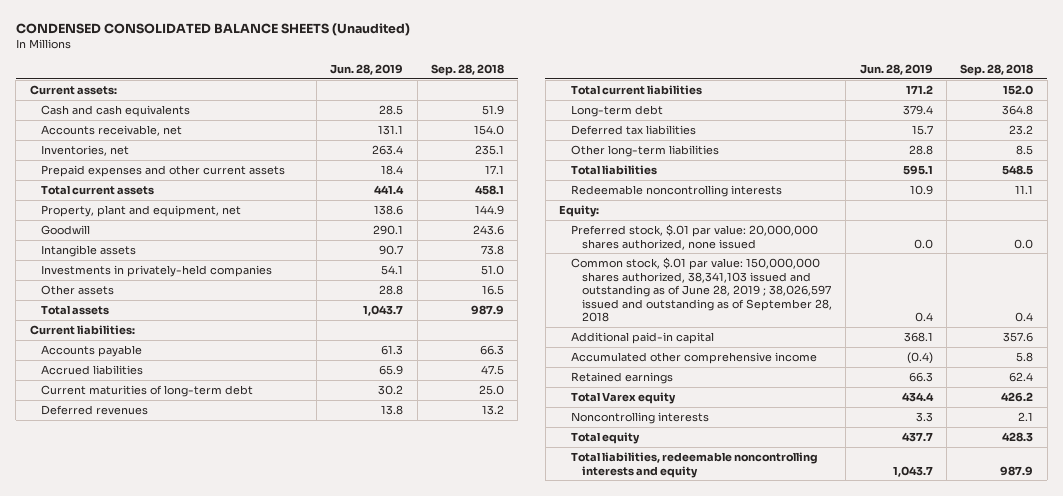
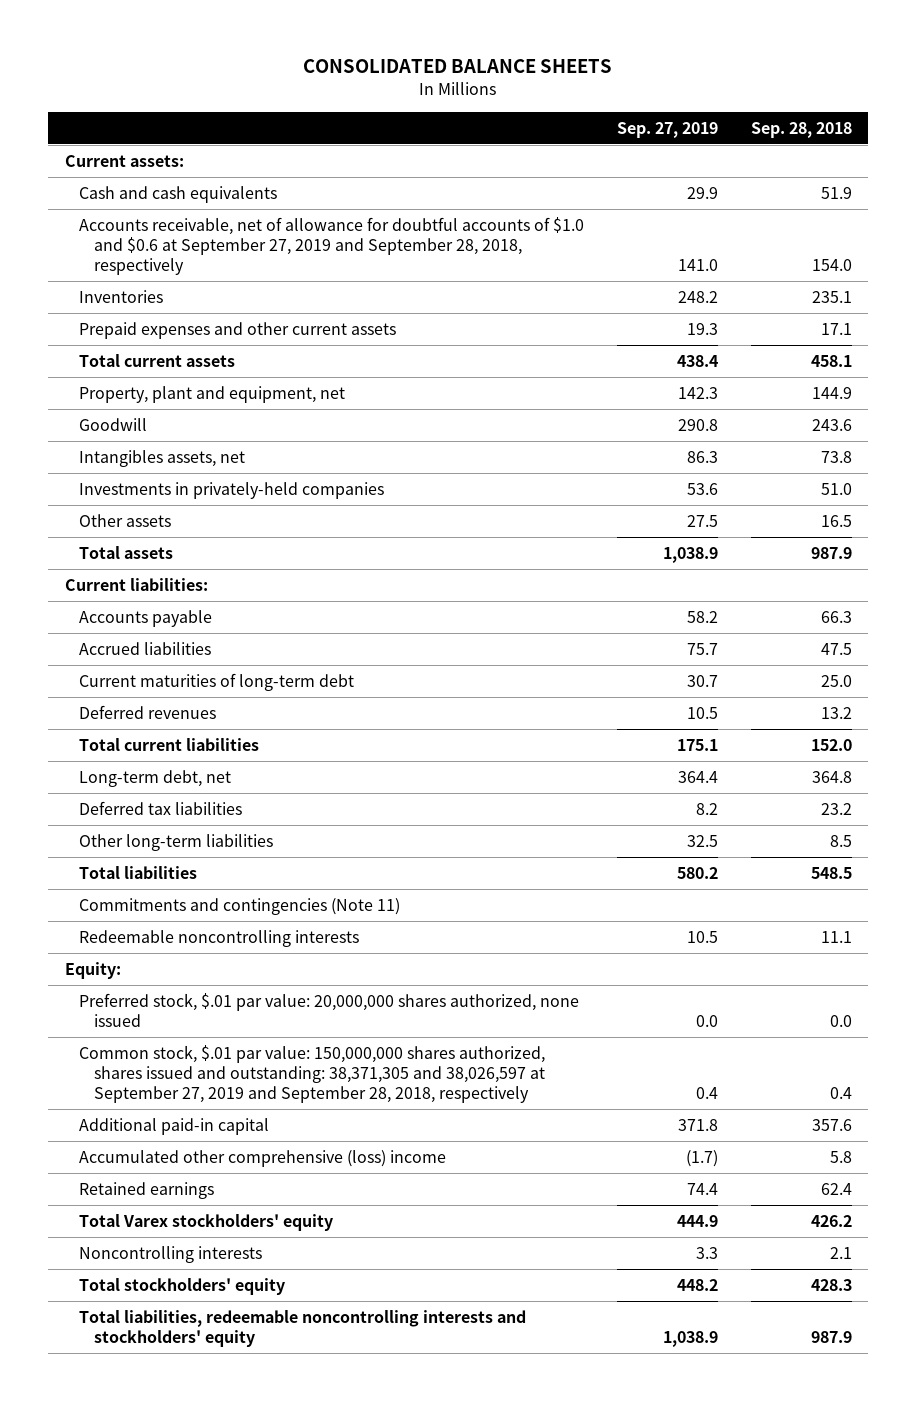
- CONDENSED CONSOLIDATED BALANCE SHEETS (Unaudited)
+ CONSOLIDATED BALANCE SHEETS
- | Jun. 28, 2019 | Sep. 28, 2018
+ | Sep. 27, 2019 | Sep. 28, 2018
- Accounts receivable, net | 131.1 | 154.0
- Inventories, net | 263.4 | 235.1
+ Accounts receivable, net of allowance for doubtful accounts of $1.0 and $0.6 at September 27, 2019 and September 28, 2018, respectively | 141.0 | 154.0
+ Inventories | 248.2 | 235.1
- Intangible assets | 90.7 | 73.8
+ Intangibles assets, net | 86.3 | 73.8
- Long-term debt | 379.4 | 364.8
+ Long-term debt, net | 364.4 | 364.8
+ Commitments and contingencies (Note 11)
- Common stock, $.01 par value: 150,000,000 shares authorized, 38,341,103 issued and outstanding as of June 28, 2019 ; 38,026,597 issued and outstanding as of September 28, 2018 | 0.4 | 0.4
+ Common stock, $.01 par value: 150,000,000 shares authorized, shares issued and outstanding: 38,371,305 and 38,026,597 at September 27, 2019 and September 28, 2018, respectively | 0.4 | 0.4
- Accumulated other comprehensive income | (0.4) | 5.8
+ Accumulated other comprehensive (loss) income | (1.7) | 5.8
- Total Varex equity | 434.4 | 426.2
+ Total Varex stockholders' equity | 444.9 | 426.2
- Total equity | 437.7 | 428.3
- Total liabilities, redeemable noncontrolling interests and equity | 1,043.7 | 987.9
+ Total stockholders' equity | 448.2 | 428.3
+ Total liabilities, redeemable noncontrolling interests and stockholders' equity | 1,038.9 | 987.9

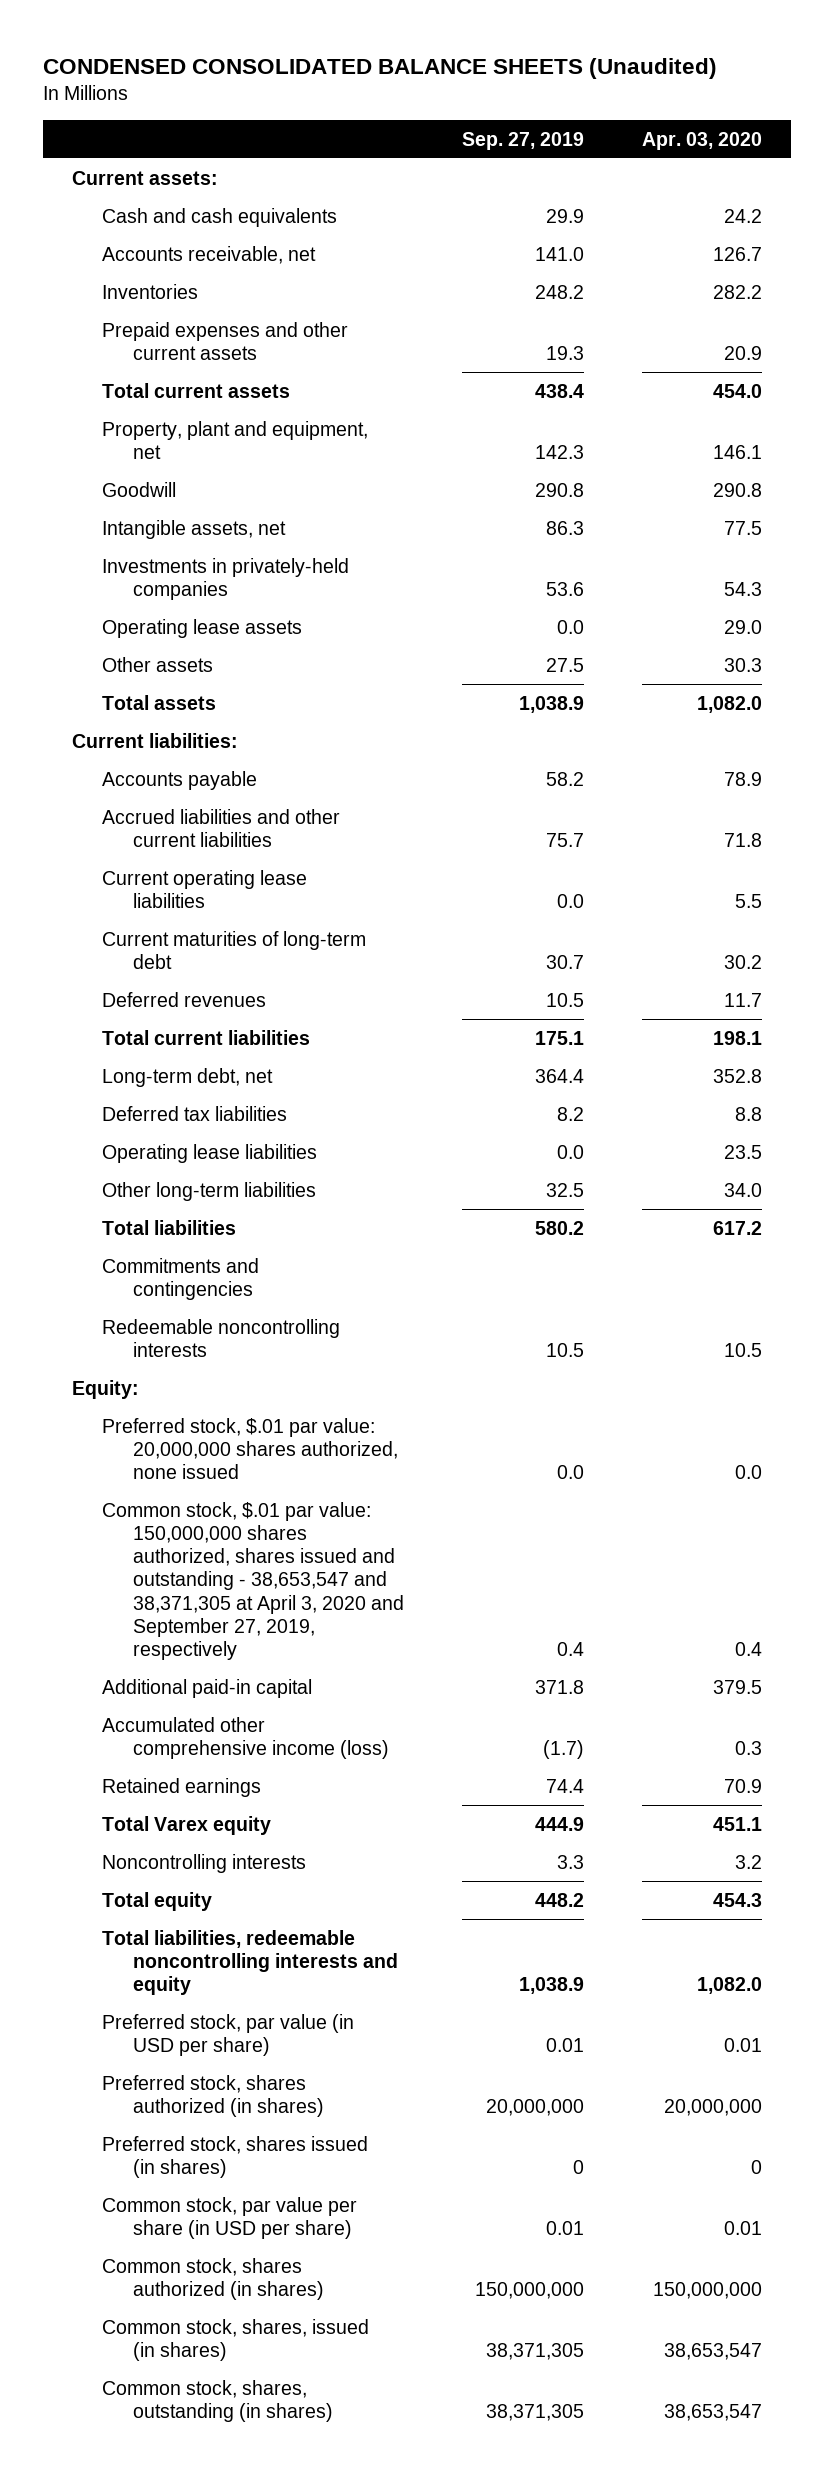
- CONSOLIDATED BALANCE SHEETS
+ CONDENSED CONSOLIDATED BALANCE SHEETS (Unaudited)
- | Sep. 27, 2019 | Sep. 28, 2018
+ | Sep. 27, 2019 | Apr. 03, 2020
- Accounts receivable, net of allowance for doubtful accounts of $1.0 and $0.6 at September 27, 2019 and September 28, 2018, respectively | 141.0 | 154.0
+ Accounts receivable, net | 141.0 | 126.7
- Intangibles assets, net | 86.3 | 73.8
+ Intangible assets, net | 86.3 | 77.5
+ Operating lease assets | 0.0 | 29.0
- Accrued liabilities | 75.7 | 47.5
+ Accrued liabilities and other current liabilities | 75.7 | 71.8
+ Current operating lease liabilities | 0.0 | 5.5
+ Operating lease liabilities | 0.0 | 23.5
- Commitments and contingencies (Note 11)
+ Commitments and contingencies
- Common stock, $.01 par value: 150,000,000 shares authorized, shares issued and outstanding: 38,371,305 and 38,026,597 at September 27, 2019 and September 28, 2018, respectively | 0.4 | 0.4
+ Common stock, $.01 par value: 150,000,000 shares authorized, shares issued and outstanding - 38,653,547 and 38,371,305 at April 3, 2020 and September 27, 2019, respectively | 0.4 | 0.4
- Accumulated other comprehensive (loss) income | (1.7) | 5.8
+ Accumulated other comprehensive income (loss) | (1.7) | 0.3
- Total Varex stockholders' equity | 444.9 | 426.2
+ Total Varex equity | 444.9 | 451.1
- Total stockholders' equity | 448.2 | 428.3
- Total liabilities, redeemable noncontrolling interests and stockholders' equity | 1,038.9 | 987.9
+ Total equity | 448.2 | 454.3
+ Total liabilities, redeemable noncontrolling interests and equity | 1,038.9 | 1,082.0
+ Preferred stock, par value (in USD per share) | 0.01 | 0.01
+ Preferred stock, shares authorized (in shares) | 20,000,000 | 20,000,000
+ Preferred stock, shares issued (in shares) | 0 | 0
+ Common stock, par value per share (in USD per share) | 0.01 | 0.01
+ Common stock, shares authorized (in shares) | 150,000,000 | 150,000,000
+ Common stock, shares, issued (in shares) | 38,371,305 | 38,653,547
+ Common stock, shares, outstanding (in shares) | 38,371,305 | 38,653,547

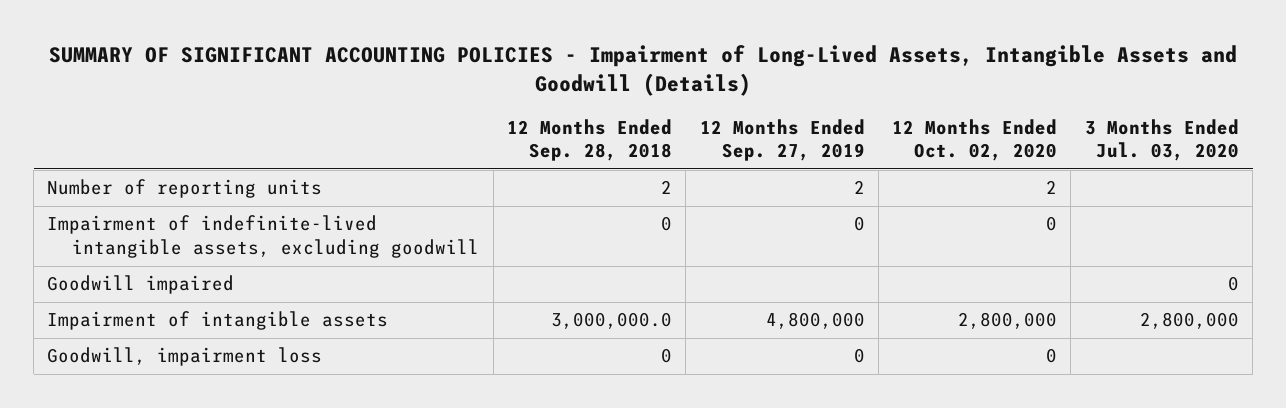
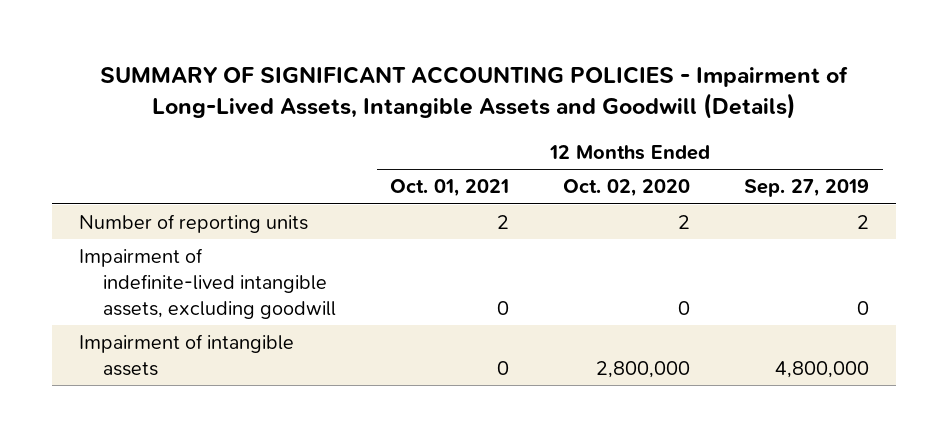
- | 12 Months Ended Sep. 28, 2018 | 12 Months Ended Sep. 27, 2019 | 12 Months Ended Oct. 02, 2020 | 3 Months Ended Jul. 03, 2020
+ | 12 Months Ended Oct. 01, 2021 | 12 Months Ended Oct. 02, 2020 | 12 Months Ended Sep. 27, 2019
- Goodwill impaired | | | | 0
- Goodwill, impairment loss | 0 | 0 | 0 |

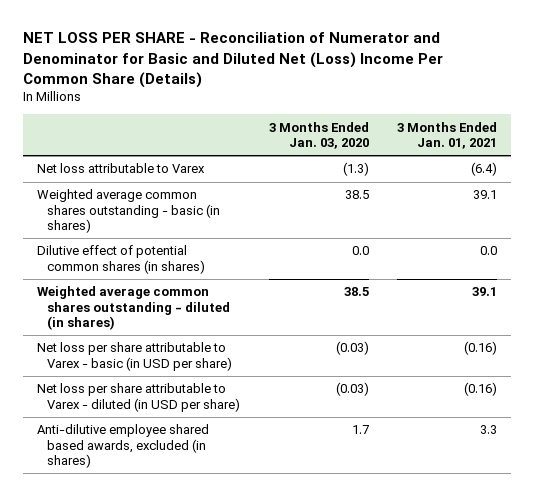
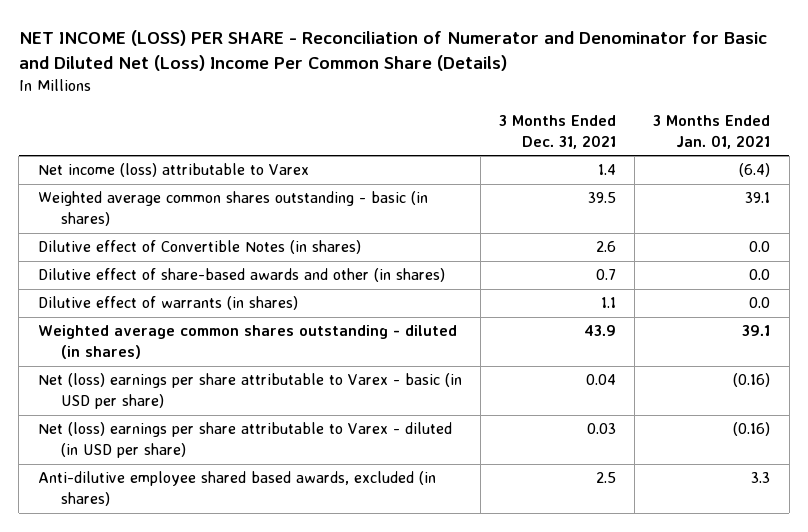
- NET LOSS PER SHARE - Reconciliation of Numerator and Denominator for Basic and Diluted Net (Loss) Income Per Common Share (Details)
+ NET INCOME (LOSS) PER SHARE - Reconciliation of Numerator and Denominator for Basic and Diluted Net (Loss) Income Per Common Share (Details)
- | 3 Months Ended Jan. 03, 2020 | 3 Months Ended Jan. 01, 2021
+ | 3 Months Ended Dec. 31, 2021 | 3 Months Ended Jan. 01, 2021
- Net loss attributable to Varex | (1.3) | (6.4)
+ Net income (loss) attributable to Varex | 1.4 | (6.4)
- Dilutive effect of potential common shares (in shares) | 0.0 | 0.0
+ Dilutive effect of Convertible Notes (in shares) | 2.6 | 0.0
+ Dilutive effect of share-based awards and other (in shares) | 0.7 | 0.0
+ Dilutive effect of warrants (in shares) | 1.1 | 0.0
- Net loss per share attributable to Varex - basic (in USD per share) | (0.03) | (0.16)
- Net loss per share attributable to Varex - diluted (in USD per share) | (0.03) | (0.16)
+ Net (loss) earnings per share attributable to Varex - basic (in USD per share) | 0.04 | (0.16)
+ Net (loss) earnings per share attributable to Varex - diluted (in USD per share) | 0.03 | (0.16)

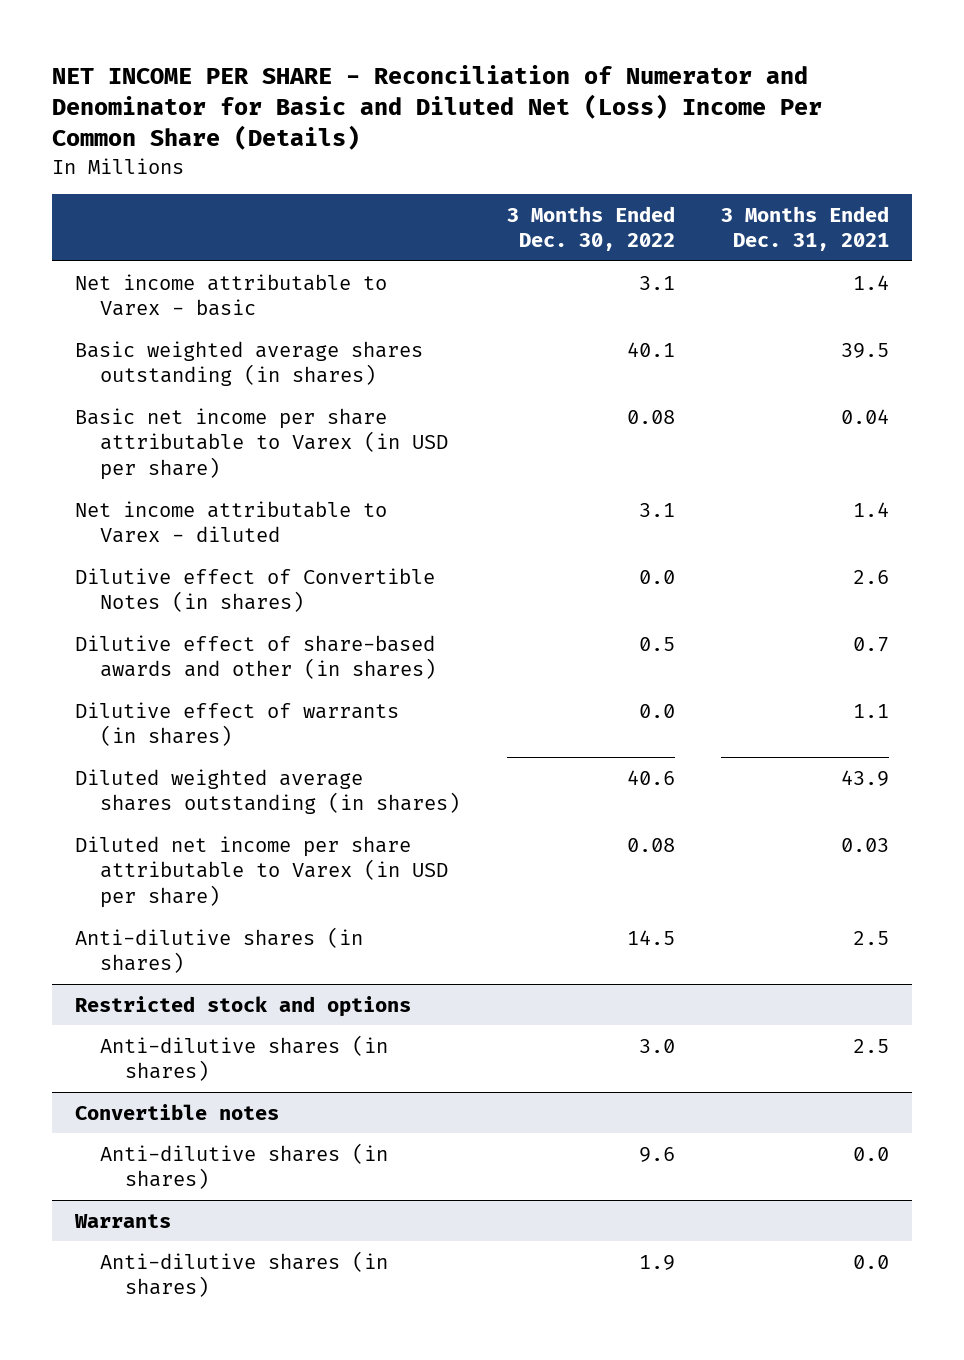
- NET INCOME (LOSS) PER SHARE - Reconciliation of Numerator and Denominator for Basic and Diluted Net (Loss) Income Per Common Share (Details)
+ NET INCOME PER SHARE - Reconciliation of Numerator and Denominator for Basic and Diluted Net (Loss) Income Per Common Share (Details)
- | 3 Months Ended Dec. 31, 2021 | 3 Months Ended Jan. 01, 2021
+ | 3 Months Ended Dec. 30, 2022 | 3 Months Ended Dec. 31, 2021
- Net income (loss) attributable to Varex | 1.4 | (6.4)
- Weighted average common shares outstanding - basic (in shares) | 39.5 | 39.1
+ Net income attributable to Varex - basic | 3.1 | 1.4
+ Basic weighted average shares outstanding (in shares) | 40.1 | 39.5
+ Basic net income per share attributable to Varex (in USD per share) | 0.08 | 0.04
+ Net income attributable to Varex - diluted | 3.1 | 1.4
- Weighted average common shares outstanding - diluted (in shares) | 43.9 | 39.1
- Net (loss) earnings per share attributable to Varex - basic (in USD per share) | 0.04 | (0.16)
- Net (loss) earnings per share attributable to Varex - diluted (in USD per share) | 0.03 | (0.16)
- Anti-dilutive employee shared based awards, excluded (in shares) | 2.5 | 3.3
+ Diluted weighted average shares outstanding (in shares) | 40.6 | 43.9
+ Diluted net income per share attributable to Varex (in USD per share) | 0.08 | 0.03
+ Anti-dilutive shares (in shares) | 14.5 | 2.5
+ Restricted stock and options
+ Anti-dilutive shares (in shares) | 3.0 | 2.5
+ Convertible notes
+ Anti-dilutive shares (in shares) | 9.6 | 0.0
+ Warrants
+ Anti-dilutive shares (in shares) | 1.9 | 0.0

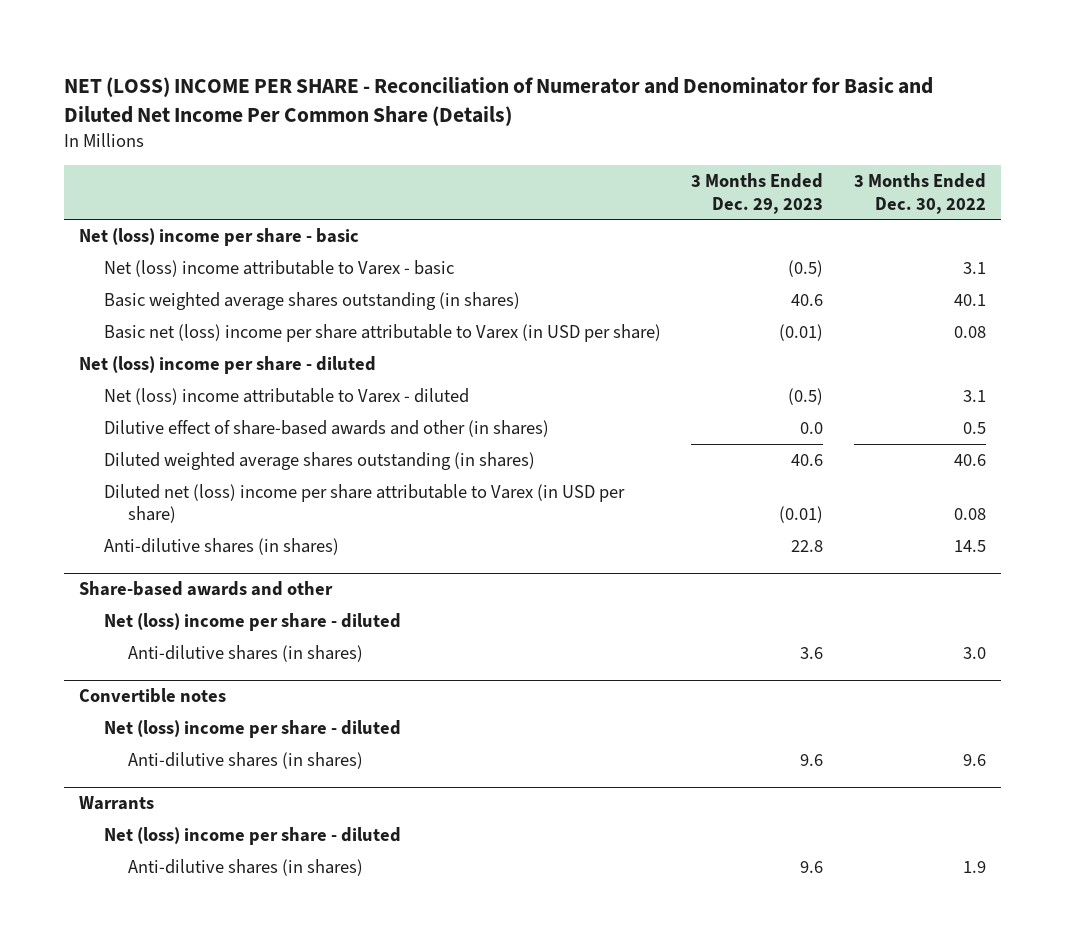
- NET INCOME PER SHARE - Reconciliation of Numerator and Denominator for Basic and Diluted Net (Loss) Income Per Common Share (Details)
+ NET (LOSS) INCOME PER SHARE - Reconciliation of Numerator and Denominator for Basic and Diluted Net Income Per Common Share (Details)
- | 3 Months Ended Dec. 30, 2022 | 3 Months Ended Dec. 31, 2021
+ | 3 Months Ended Dec. 29, 2023 | 3 Months Ended Dec. 30, 2022
- Net income attributable to Varex - basic | 3.1 | 1.4
+ Net (loss) income per share - basic
+ Net (loss) income attributable to Varex - basic | (0.5) | 3.1
- Basic net income per share attributable to Varex (in USD per share) | 0.08 | 0.04
- Net income attributable to Varex - diluted | 3.1 | 1.4
- Dilutive effect of Convertible Notes (in shares) | 0.0 | 2.6
+ Basic net (loss) income per share attributable to Varex (in USD per share) | (0.01) | 0.08
+ Net (loss) income per share - diluted
+ Net (loss) income attributable to Varex - diluted | (0.5) | 3.1
- Dilutive effect of warrants (in shares) | 0.0 | 1.1
- Diluted net income per share attributable to Varex (in USD per share) | 0.08 | 0.03
+ Diluted net (loss) income per share attributable to Varex (in USD per share) | (0.01) | 0.08
- Restricted stock and options
+ Share-based awards and other
+ Net (loss) income per share - diluted
@ Convertible notes
+ Net (loss) income per share - diluted
@ Warrants
+ Net (loss) income per share - diluted

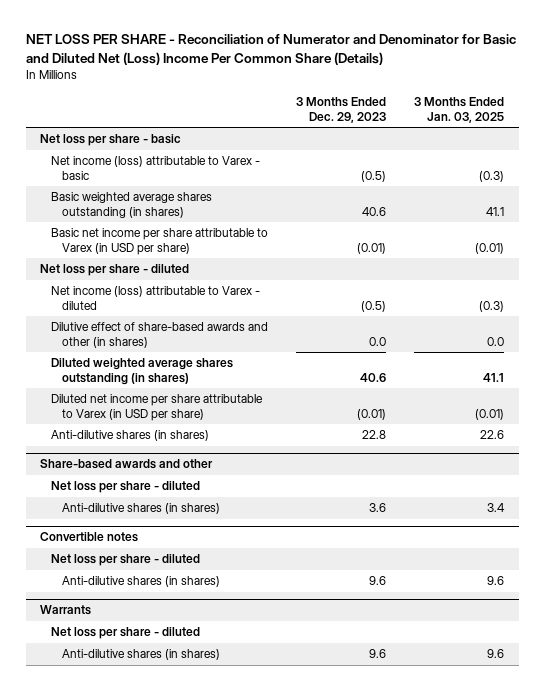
- NET (LOSS) INCOME PER SHARE - Reconciliation of Numerator and Denominator for Basic and Diluted Net Income Per Common Share (Details)
+ NET LOSS PER SHARE - Reconciliation of Numerator and Denominator for Basic and Diluted Net (Loss) Income Per Common Share (Details)
- | 3 Months Ended Dec. 29, 2023 | 3 Months Ended Dec. 30, 2022
+ | 3 Months Ended Dec. 29, 2023 | 3 Months Ended Jan. 03, 2025
- Net (loss) income per share - basic
- Net (loss) income attributable to Varex - basic | (0.5) | 3.1
+ Net loss per share - basic
+ Net income (loss) attributable to Varex - basic | (0.5) | (0.3)
- Basic net (loss) income per share attributable to Varex (in USD per share) | (0.01) | 0.08
- Net (loss) income per share - diluted
- Net (loss) income attributable to Varex - diluted | (0.5) | 3.1
+ Basic net income per share attributable to Varex (in USD per share) | (0.01) | (0.01)
+ Net loss per share - diluted
+ Net income (loss) attributable to Varex - diluted | (0.5) | (0.3)
- Diluted net (loss) income per share attributable to Varex (in USD per share) | (0.01) | 0.08
+ Diluted net income per share attributable to Varex (in USD per share) | (0.01) | (0.01)
@ Share-based awards and other
- Net (loss) income per share - diluted
+ Net loss per share - diluted
@ Convertible notes
- Net (loss) income per share - diluted
+ Net loss per share - diluted
@ Warrants
- Net (loss) income per share - diluted
+ Net loss per share - diluted

